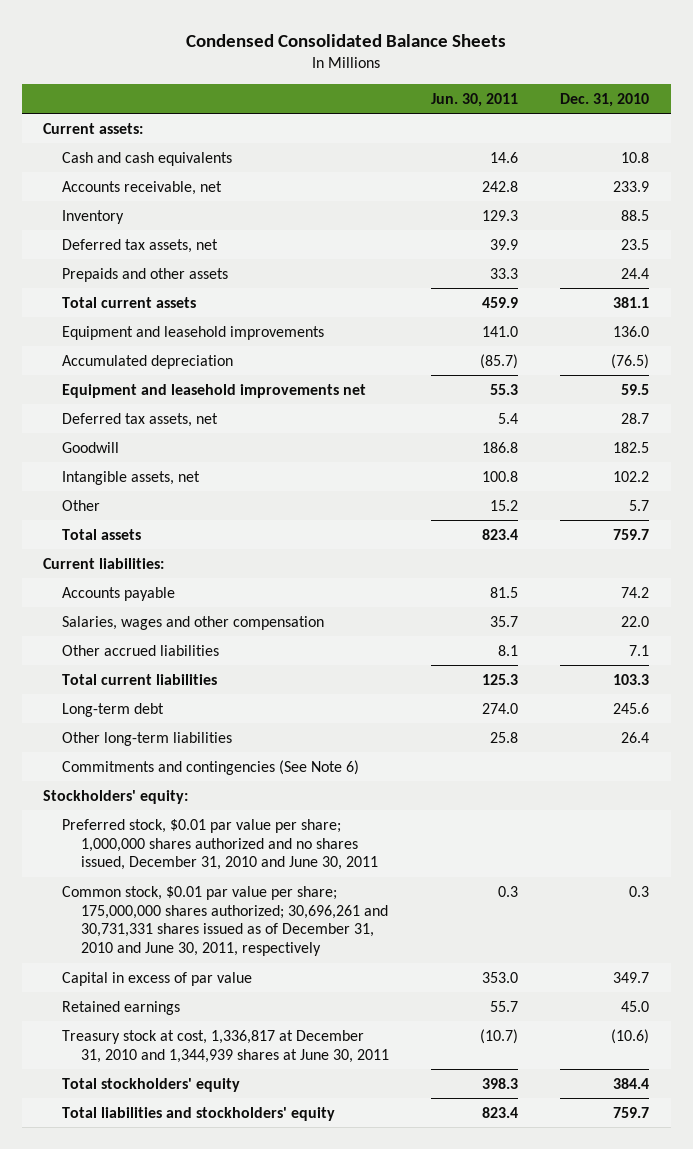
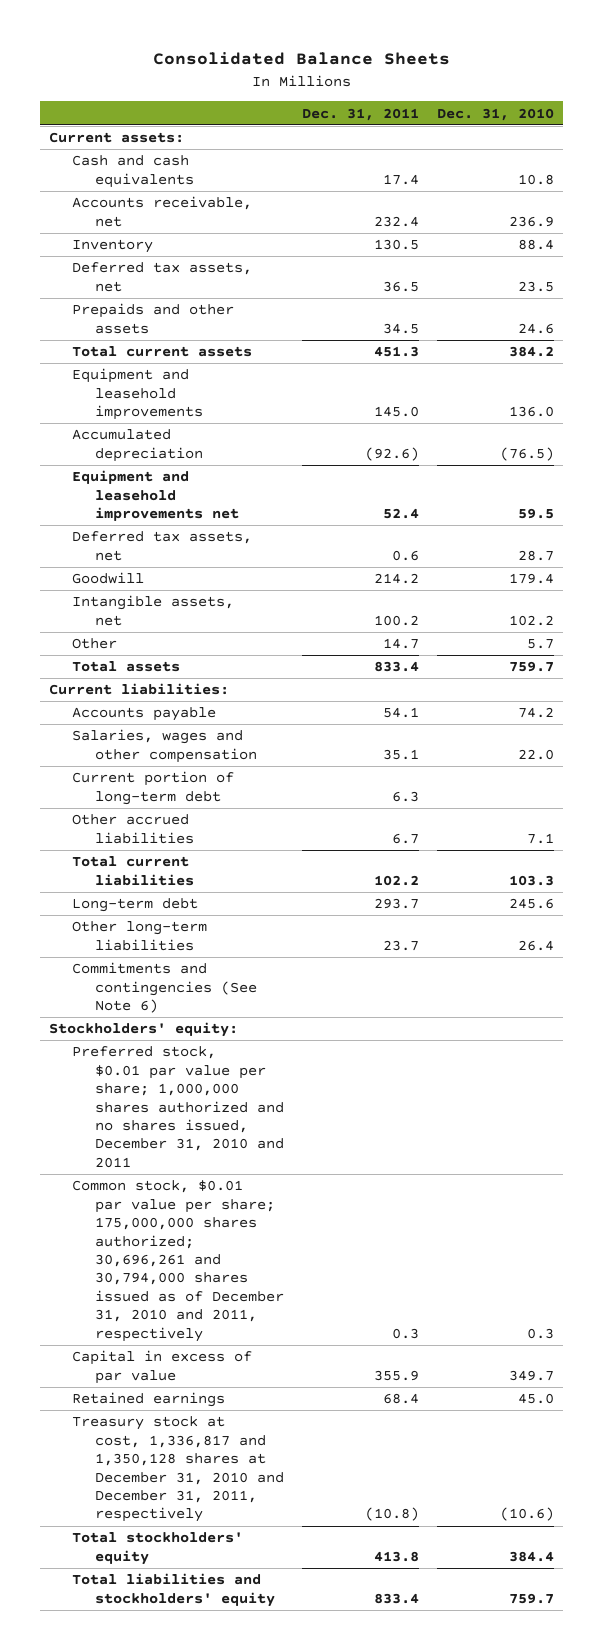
- Condensed Consolidated Balance Sheets
+ Consolidated Balance Sheets
- | Jun. 30, 2011 | Dec. 31, 2010
+ | Dec. 31, 2011 | Dec. 31, 2010
- Accounts receivable, net | 242.8 | 233.9
- Inventory | 129.3 | 88.5
+ Accounts receivable, net | 232.4 | 236.9
+ Inventory | 130.5 | 88.4
- Prepaids and other assets | 33.3 | 24.4
- Total current assets | 459.9 | 381.1
+ Prepaids and other assets | 34.5 | 24.6
+ Total current assets | 451.3 | 384.2
- Goodwill | 186.8 | 182.5
+ Goodwill | 214.2 | 179.4
+ Current portion of long-term debt | 6.3 |
- Preferred stock, $0.01 par value per share; 1,000,000 shares authorized and no shares issued, December 31, 2010 and June 30, 2011
- Common stock, $0.01 par value per share; 175,000,000 shares authorized; 30,696,261 and 30,731,331 shares issued as of December 31, 2010 and June 30, 2011, respectively | 0.3 | 0.3
+ Preferred stock, $0.01 par value per share; 1,000,000 shares authorized and no shares issued, December 31, 2010 and 2011
+ Common stock, $0.01 par value per share; 175,000,000 shares authorized; 30,696,261 and 30,794,000 shares issued as of December 31, 2010 and 2011, respectively | 0.3 | 0.3
- Treasury stock at cost, 1,336,817 at December 31, 2010 and 1,344,939 shares at June 30, 2011 | (10.7) | (10.6)
+ Treasury stock at cost, 1,336,817 and 1,350,128 shares at December 31, 2010 and December 31, 2011, respectively | (10.8) | (10.6)

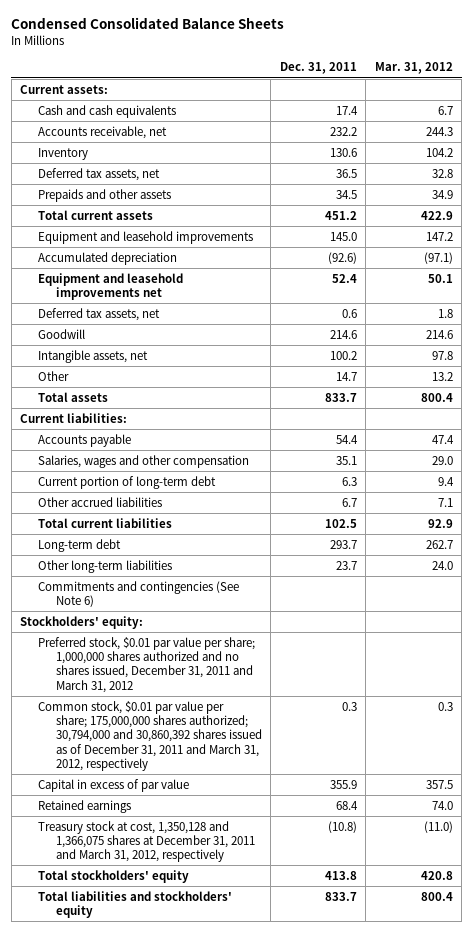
- Consolidated Balance Sheets
+ Condensed Consolidated Balance Sheets
- | Dec. 31, 2011 | Dec. 31, 2010
+ | Dec. 31, 2011 | Mar. 31, 2012
- Accounts receivable, net | 232.4 | 236.9
- Inventory | 130.5 | 88.4
+ Accounts receivable, net | 232.2 | 244.3
+ Inventory | 130.6 | 104.2
- Total current assets | 451.3 | 384.2
+ Total current assets | 451.2 | 422.9
- Goodwill | 214.2 | 179.4
+ Goodwill | 214.6 | 214.6
- Total assets | 833.4 | 759.7
+ Total assets | 833.7 | 800.4
- Accounts payable | 54.1 | 74.2
+ Accounts payable | 54.4 | 47.4
- Total current liabilities | 102.2 | 103.3
+ Total current liabilities | 102.5 | 92.9
- Preferred stock, $0.01 par value per share; 1,000,000 shares authorized and no shares issued, December 31, 2010 and 2011
- Common stock, $0.01 par value per share; 175,000,000 shares authorized; 30,696,261 and 30,794,000 shares issued as of December 31, 2010 and 2011, respectively | 0.3 | 0.3
+ Preferred stock, $0.01 par value per share; 1,000,000 shares authorized and no shares issued, December 31, 2011 and March 31, 2012
+ Common stock, $0.01 par value per share; 175,000,000 shares authorized; 30,794,000 and 30,860,392 shares issued as of December 31, 2011 and March 31, 2012, respectively | 0.3 | 0.3
- Treasury stock at cost, 1,336,817 and 1,350,128 shares at December 31, 2010 and December 31, 2011, respectively | (10.8) | (10.6)
+ Treasury stock at cost, 1,350,128 and 1,366,075 shares at December 31, 2011 and March 31, 2012, respectively | (10.8) | (11.0)
- Total liabilities and stockholders' equity | 833.4 | 759.7
+ Total liabilities and stockholders' equity | 833.7 | 800.4

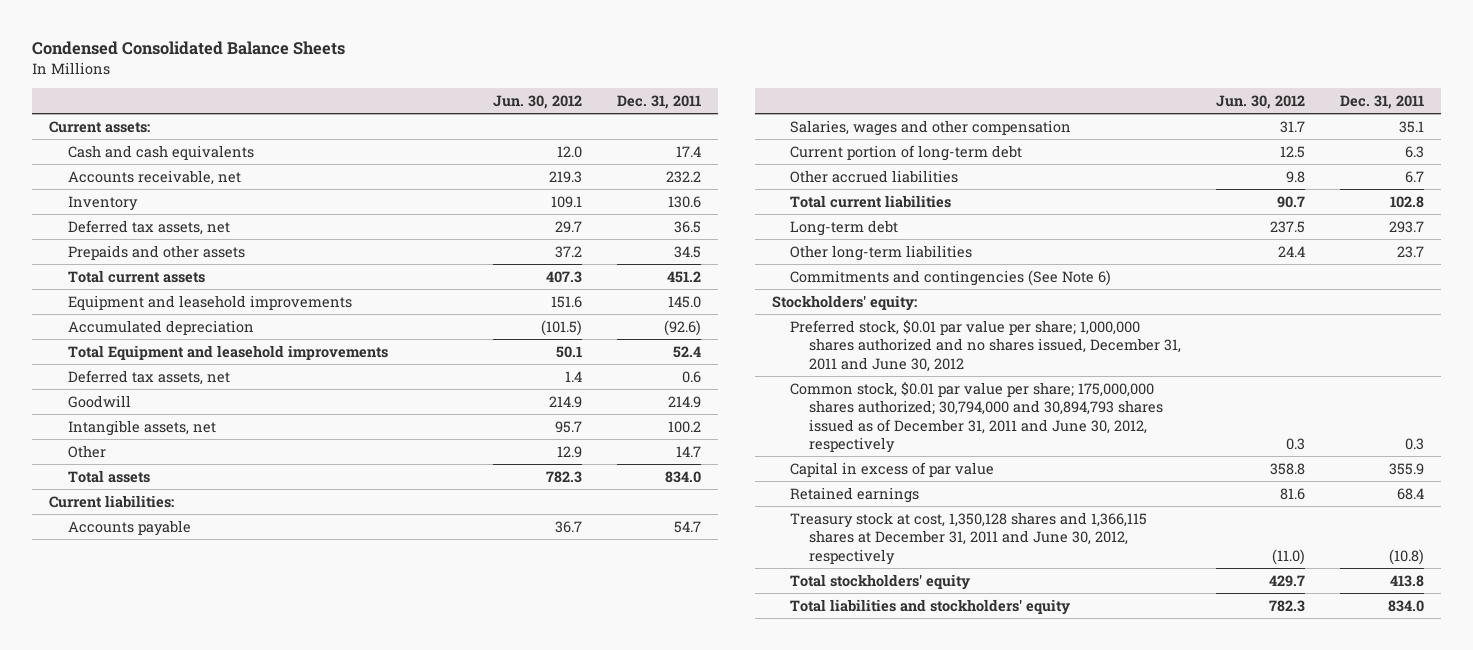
- | Dec. 31, 2011 | Mar. 31, 2012
+ | Jun. 30, 2012 | Dec. 31, 2011
- Equipment and leasehold improvements net | 52.4 | 50.1
+ Total Equipment and leasehold improvements | 50.1 | 52.4
- Goodwill | 214.6 | 214.6
+ Goodwill | 214.9 | 214.9
- Total assets | 833.7 | 800.4
+ Total assets | 782.3 | 834.0
- Accounts payable | 54.4 | 47.4
+ Accounts payable | 36.7 | 54.7
- Total current liabilities | 102.5 | 92.9
+ Total current liabilities | 90.7 | 102.8
- Preferred stock, $0.01 par value per share; 1,000,000 shares authorized and no shares issued, December 31, 2011 and March 31, 2012
- Common stock, $0.01 par value per share; 175,000,000 shares authorized; 30,794,000 and 30,860,392 shares issued as of December 31, 2011 and March 31, 2012, respectively | 0.3 | 0.3
+ Preferred stock, $0.01 par value per share; 1,000,000 shares authorized and no shares issued, December 31, 2011 and June 30, 2012
+ Common stock, $0.01 par value per share; 175,000,000 shares authorized; 30,794,000 and 30,894,793 shares issued as of December 31, 2011 and June 30, 2012, respectively | 0.3 | 0.3
- Treasury stock at cost, 1,350,128 and 1,366,075 shares at December 31, 2011 and March 31, 2012, respectively | (10.8) | (11.0)
+ Treasury stock at cost, 1,350,128 shares and 1,366,115 shares at December 31, 2011 and June 30, 2012, respectively | (11.0) | (10.8)
- Total liabilities and stockholders' equity | 833.7 | 800.4
+ Total liabilities and stockholders' equity | 782.3 | 834.0

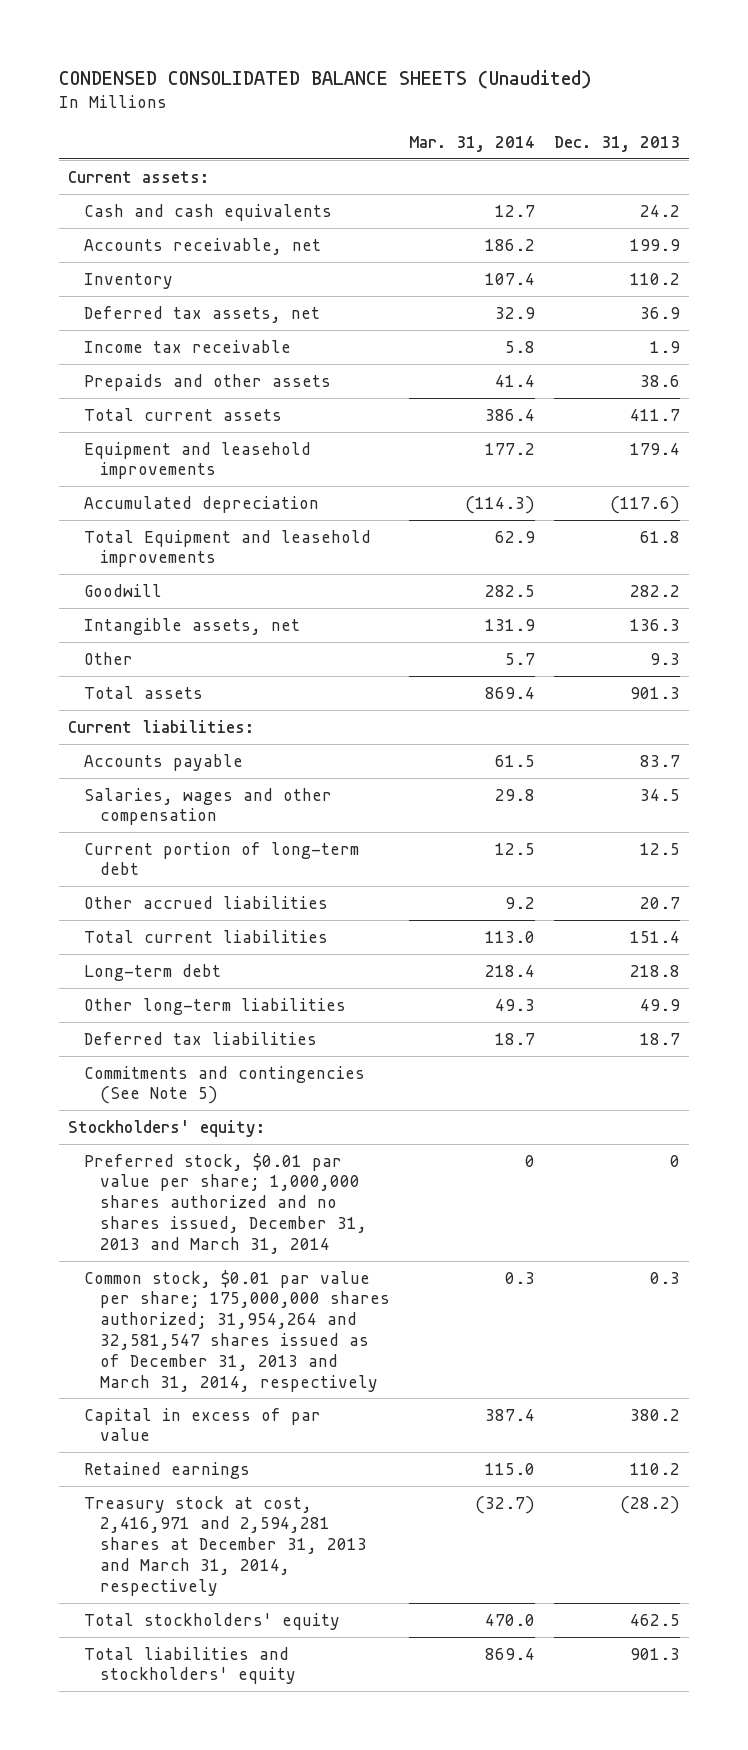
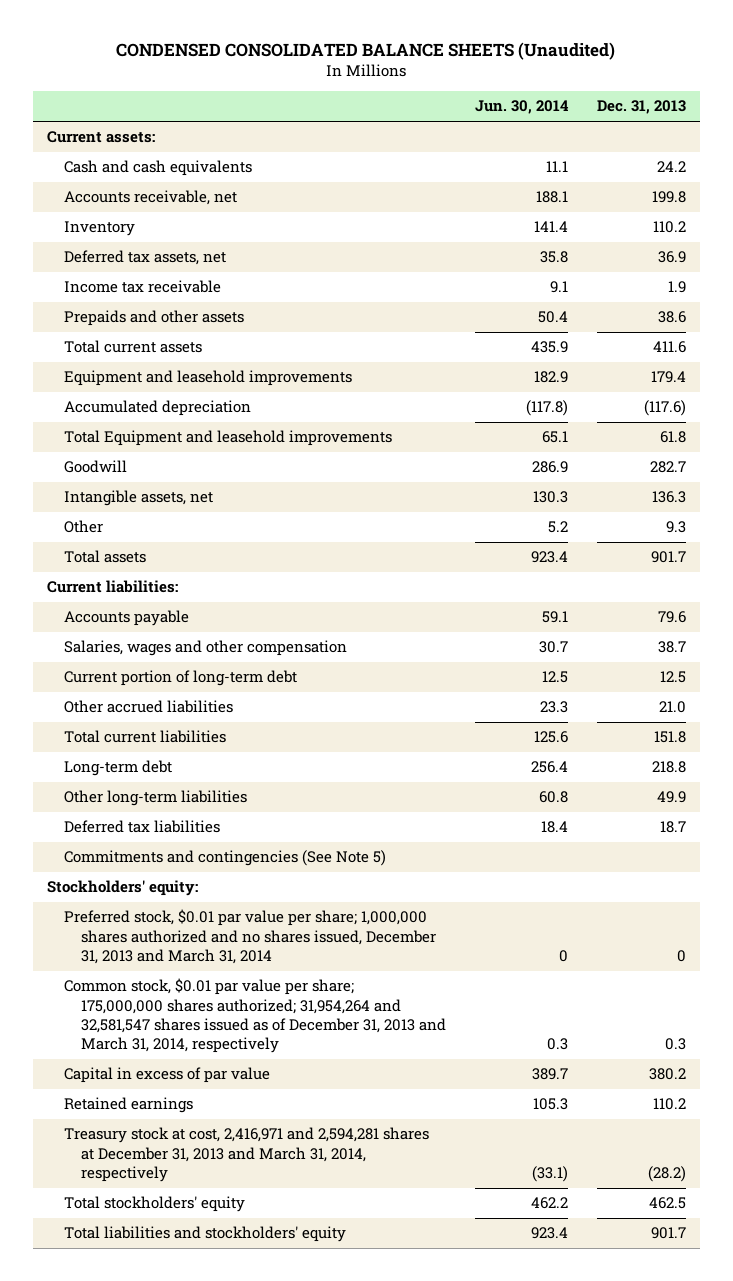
- | Mar. 31, 2014 | Dec. 31, 2013
+ | Jun. 30, 2014 | Dec. 31, 2013
- Accounts receivable, net | 186.2 | 199.9
+ Accounts receivable, net | 188.1 | 199.8
- Total current assets | 386.4 | 411.7
+ Total current assets | 435.9 | 411.6
- Goodwill | 282.5 | 282.2
+ Goodwill | 286.9 | 282.7
- Total assets | 869.4 | 901.3
+ Total assets | 923.4 | 901.7
- Accounts payable | 61.5 | 83.7
- Salaries, wages and other compensation | 29.8 | 34.5
+ Accounts payable | 59.1 | 79.6
+ Salaries, wages and other compensation | 30.7 | 38.7
- Other accrued liabilities | 9.2 | 20.7
- Total current liabilities | 113.0 | 151.4
+ Other accrued liabilities | 23.3 | 21.0
+ Total current liabilities | 125.6 | 151.8
- Total liabilities and stockholders' equity | 869.4 | 901.3
+ Total liabilities and stockholders' equity | 923.4 | 901.7

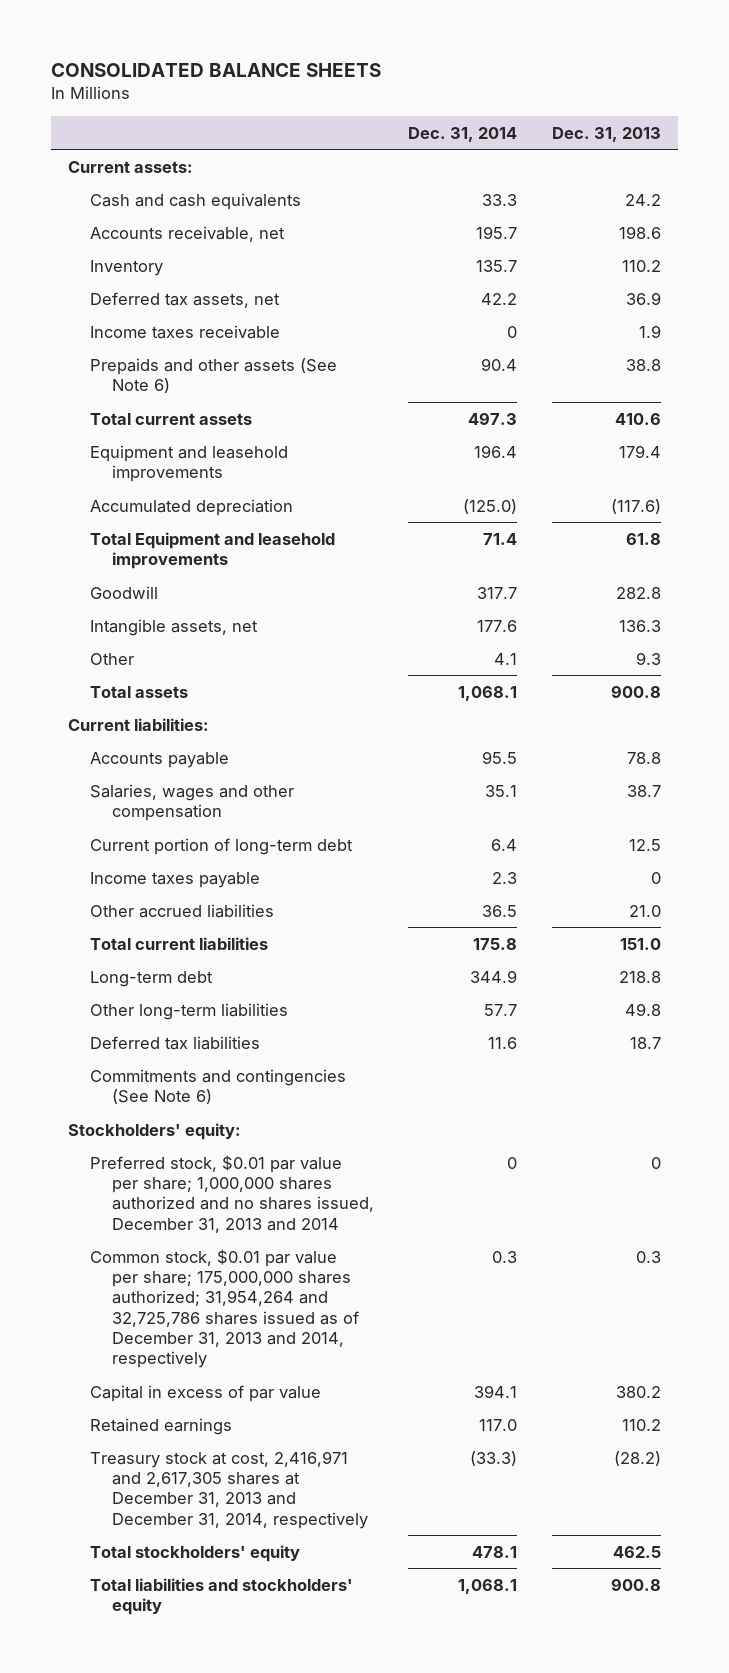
- CONDENSED CONSOLIDATED BALANCE SHEETS (Unaudited)
+ CONSOLIDATED BALANCE SHEETS
- | Jun. 30, 2014 | Dec. 31, 2013
+ | Dec. 31, 2014 | Dec. 31, 2013
- Accounts receivable, net | 188.1 | 199.8
+ Accounts receivable, net | 195.7 | 198.6
- Income tax receivable | 9.1 | 1.9
- Prepaids and other assets | 50.4 | 38.6
- Total current assets | 435.9 | 411.6
+ Income taxes receivable | 0 | 1.9
+ Prepaids and other assets (See Note 6) | 90.4 | 38.8
+ Total current assets | 497.3 | 410.6
- Goodwill | 286.9 | 282.7
+ Goodwill | 317.7 | 282.8
- Total assets | 923.4 | 901.7
+ Total assets | 1,068.1 | 900.8
- Accounts payable | 59.1 | 79.6
+ Accounts payable | 95.5 | 78.8
+ Income taxes payable | 2.3 | 0
- Total current liabilities | 125.6 | 151.8
+ Total current liabilities | 175.8 | 151.0
- Other long-term liabilities | 60.8 | 49.9
+ Other long-term liabilities | 57.7 | 49.8
- Commitments and contingencies (See Note 5)
+ Commitments and contingencies (See Note 6)
- Preferred stock, $0.01 par value per share; 1,000,000 shares authorized and no shares issued, December 31, 2013 and March 31, 2014 | 0 | 0
- Common stock, $0.01 par value per share; 175,000,000 shares authorized; 31,954,264 and 32,581,547 shares issued as of December 31, 2013 and March 31, 2014, respectively | 0.3 | 0.3
+ Preferred stock, $0.01 par value per share; 1,000,000 shares authorized and no shares issued, December 31, 2013 and 2014 | 0 | 0
+ Common stock, $0.01 par value per share; 175,000,000 shares authorized; 31,954,264 and 32,725,786 shares issued as of December 31, 2013 and 2014, respectively | 0.3 | 0.3
- Treasury stock at cost, 2,416,971 and 2,594,281 shares at December 31, 2013 and March 31, 2014, respectively | (33.1) | (28.2)
+ Treasury stock at cost, 2,416,971 and 2,617,305 shares at December 31, 2013 and December 31, 2014, respectively | (33.3) | (28.2)
- Total liabilities and stockholders' equity | 923.4 | 901.7
+ Total liabilities and stockholders' equity | 1,068.1 | 900.8

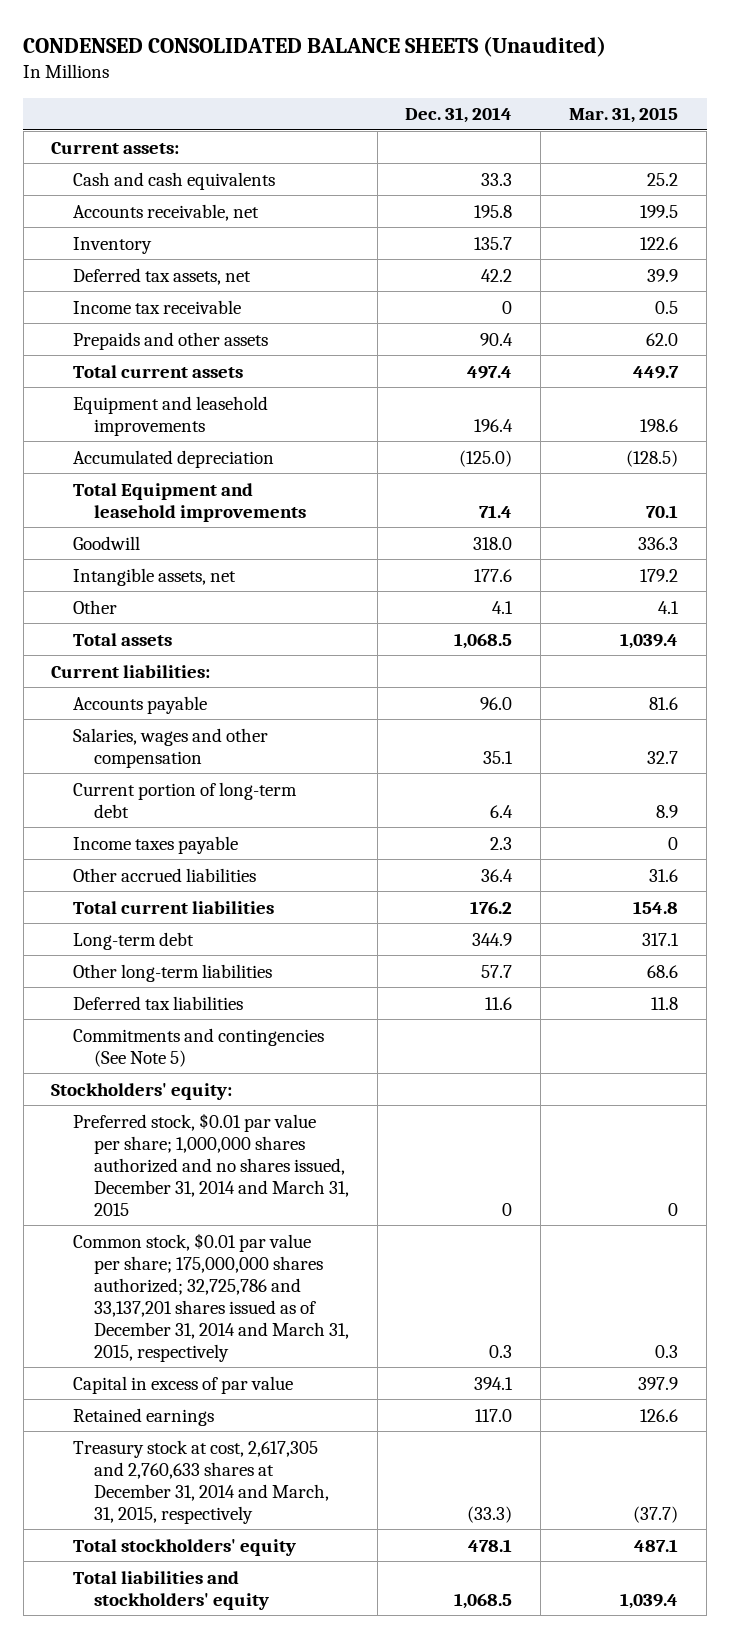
- CONSOLIDATED BALANCE SHEETS
+ CONDENSED CONSOLIDATED BALANCE SHEETS (Unaudited)
- | Dec. 31, 2014 | Dec. 31, 2013
+ | Dec. 31, 2014 | Mar. 31, 2015
- Accounts receivable, net | 195.7 | 198.6
+ Accounts receivable, net | 195.8 | 199.5
- Income taxes receivable | 0 | 1.9
- Prepaids and other assets (See Note 6) | 90.4 | 38.8
- Total current assets | 497.3 | 410.6
+ Income tax receivable | 0 | 0.5
+ Prepaids and other assets | 90.4 | 62.0
+ Total current assets | 497.4 | 449.7
- Goodwill | 317.7 | 282.8
+ Goodwill | 318.0 | 336.3
- Total assets | 1,068.1 | 900.8
+ Total assets | 1,068.5 | 1,039.4
- Accounts payable | 95.5 | 78.8
+ Accounts payable | 96.0 | 81.6
- Other accrued liabilities | 36.5 | 21.0
- Total current liabilities | 175.8 | 151.0
+ Other accrued liabilities | 36.4 | 31.6
+ Total current liabilities | 176.2 | 154.8
- Commitments and contingencies (See Note 6)
+ Commitments and contingencies (See Note 5)
- Preferred stock, $0.01 par value per share; 1,000,000 shares authorized and no shares issued, December 31, 2013 and 2014 | 0 | 0
- Common stock, $0.01 par value per share; 175,000,000 shares authorized; 31,954,264 and 32,725,786 shares issued as of December 31, 2013 and 2014, respectively | 0.3 | 0.3
+ Preferred stock, $0.01 par value per share; 1,000,000 shares authorized and no shares issued, December 31, 2014 and March 31, 2015 | 0 | 0
+ Common stock, $0.01 par value per share; 175,000,000 shares authorized; 32,725,786 and 33,137,201 shares issued as of December 31, 2014 and March 31, 2015, respectively | 0.3 | 0.3
- Treasury stock at cost, 2,416,971 and 2,617,305 shares at December 31, 2013 and December 31, 2014, respectively | (33.3) | (28.2)
+ Treasury stock at cost, 2,617,305 and 2,760,633 shares at December 31, 2014 and March, 31, 2015, respectively | (33.3) | (37.7)
- Total liabilities and stockholders' equity | 1,068.1 | 900.8
+ Total liabilities and stockholders' equity | 1,068.5 | 1,039.4

